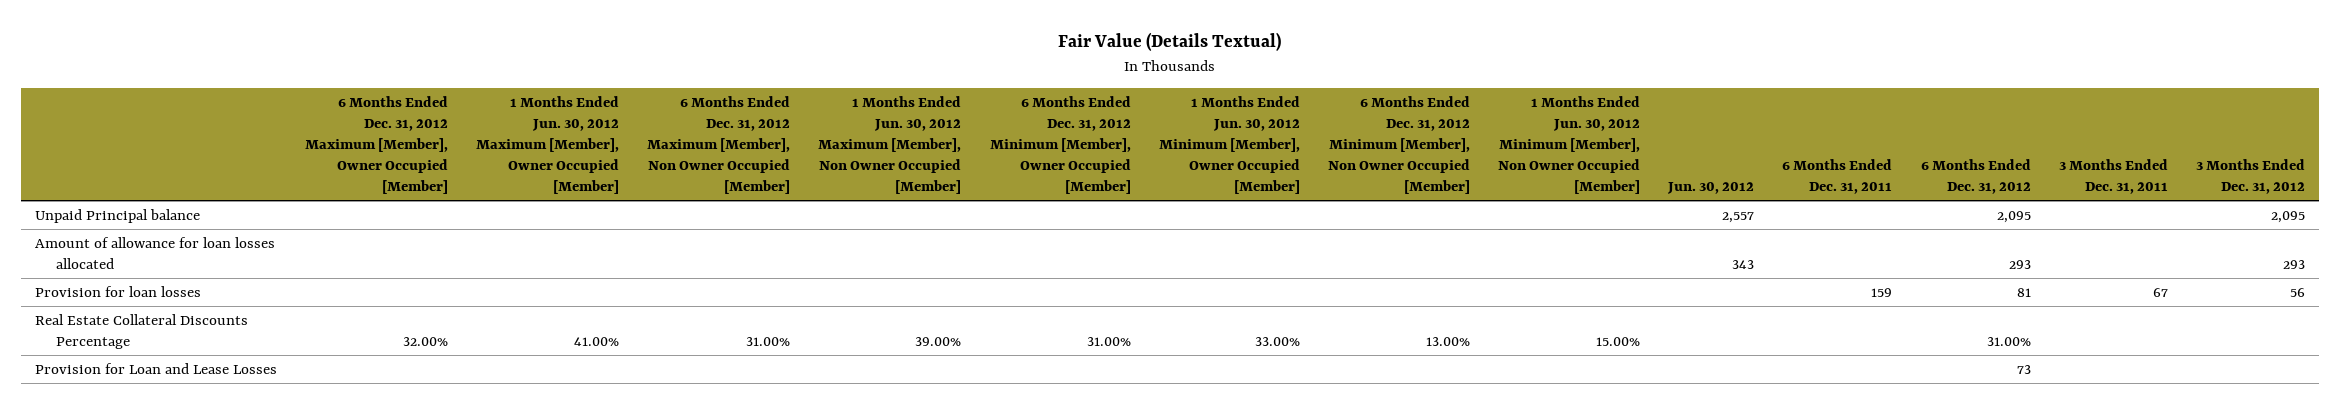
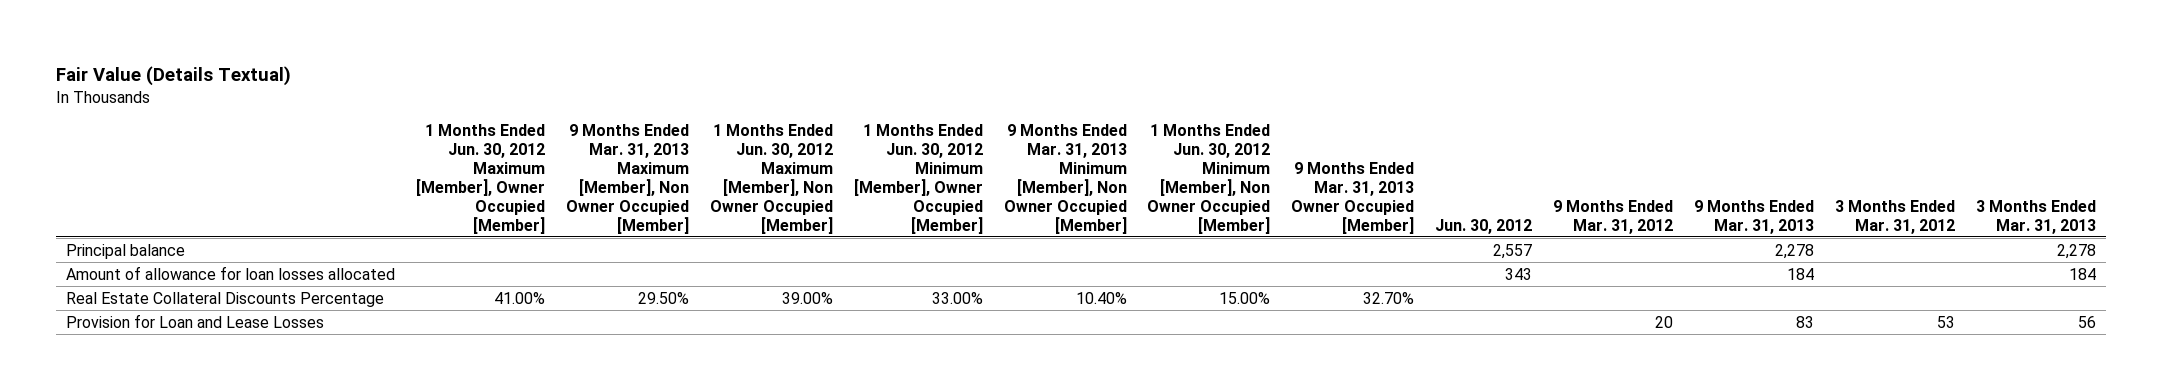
- | 6 Months Ended Dec. 31, 2012 Maximum [Member], Owner Occupied [Member] | 1 Months Ended Jun. 30, 2012 Maximum [Member], Owner Occupied [Member] | 6 Months Ended Dec. 31, 2012 Maximum [Member], Non Owner Occupied [Member] | 1 Months Ended Jun. 30, 2012 Maximum [Member], Non Owner Occupied [Member] | 6 Months Ended Dec. 31, 2012 Minimum [Member], Owner Occupied [Member] | 1 Months Ended Jun. 30, 2012 Minimum [Member], Owner Occupied [Member] | 6 Months Ended Dec. 31, 2012 Minimum [Member], Non Owner Occupied [Member] | 1 Months Ended Jun. 30, 2012 Minimum [Member], Non Owner Occupied [Member] | Jun. 30, 2012 | 6 Months Ended Dec. 31, 2011 | 6 Months Ended Dec. 31, 2012 | 3 Months Ended Dec. 31, 2011 | 3 Months Ended Dec. 31, 2012
+ | 1 Months Ended Jun. 30, 2012 Maximum [Member], Owner Occupied [Member] | 9 Months Ended Mar. 31, 2013 Maximum [Member], Non Owner Occupied [Member] | 1 Months Ended Jun. 30, 2012 Maximum [Member], Non Owner Occupied [Member] | 1 Months Ended Jun. 30, 2012 Minimum [Member], Owner Occupied [Member] | 9 Months Ended Mar. 31, 2013 Minimum [Member], Non Owner Occupied [Member] | 1 Months Ended Jun. 30, 2012 Minimum [Member], Non Owner Occupied [Member] | 9 Months Ended Mar. 31, 2013 Owner Occupied [Member] | Jun. 30, 2012 | 9 Months Ended Mar. 31, 2012 | 9 Months Ended Mar. 31, 2013 | 3 Months Ended Mar. 31, 2012 | 3 Months Ended Mar. 31, 2013
- Unpaid Principal balance | | | | | | | | | 2,557 | | 2,095 | | 2,095
+ Principal balance | | | | | | | | 2,557 | | 2,278 | | 2,278
- Provision for loan losses | | | | | | | | | | 159 | 81 | 67 | 56

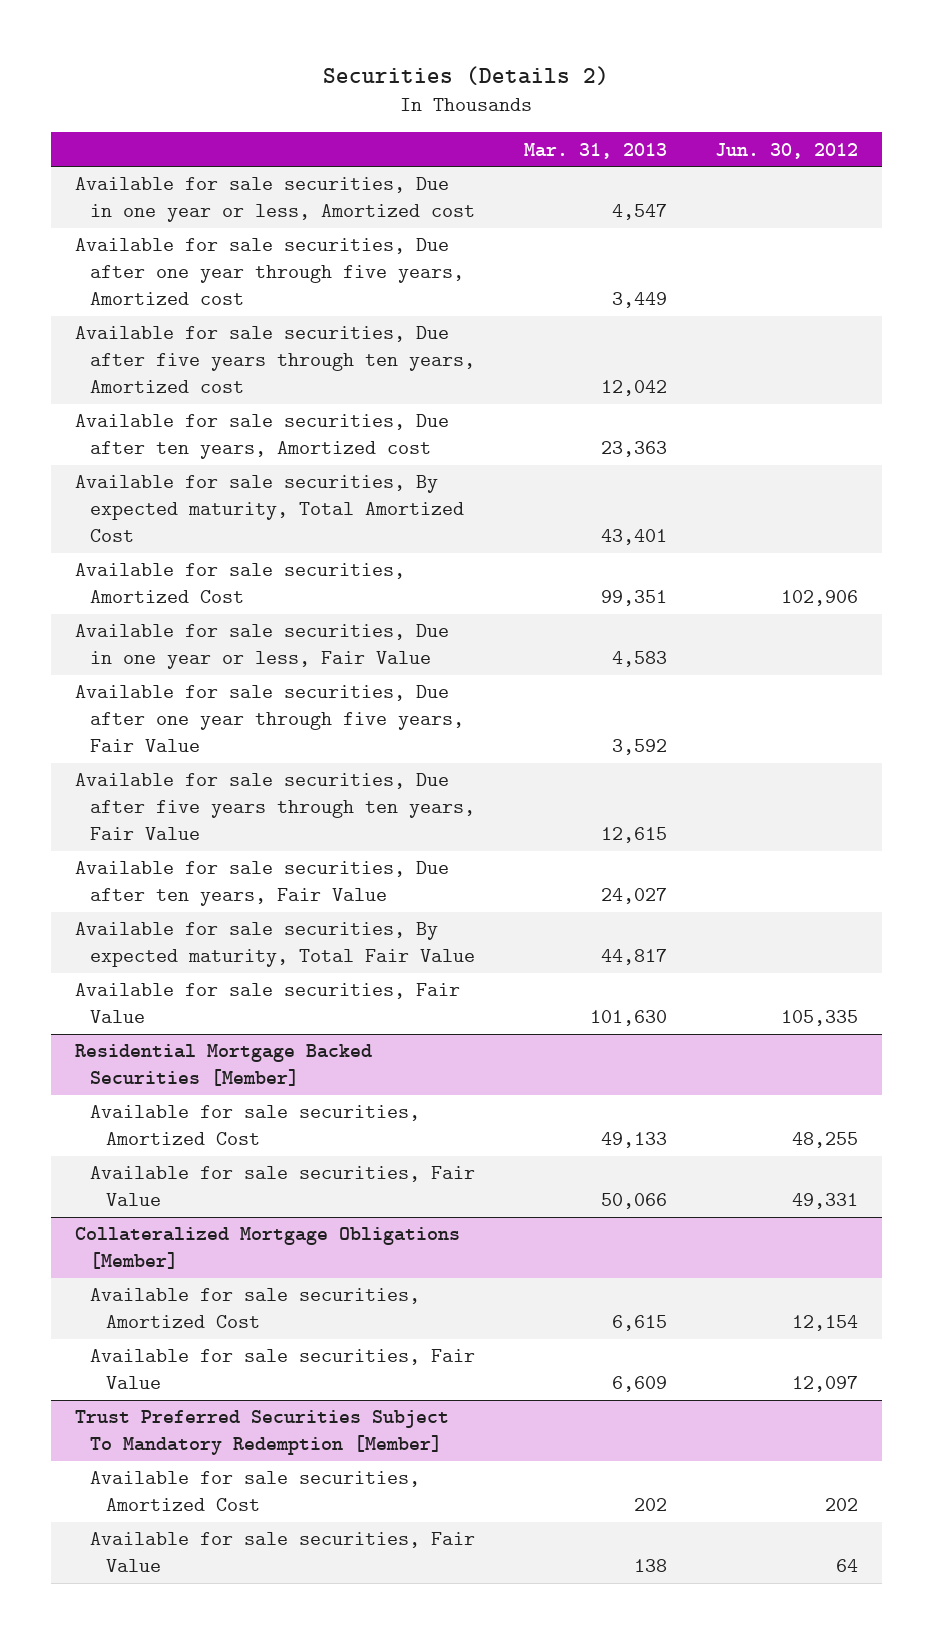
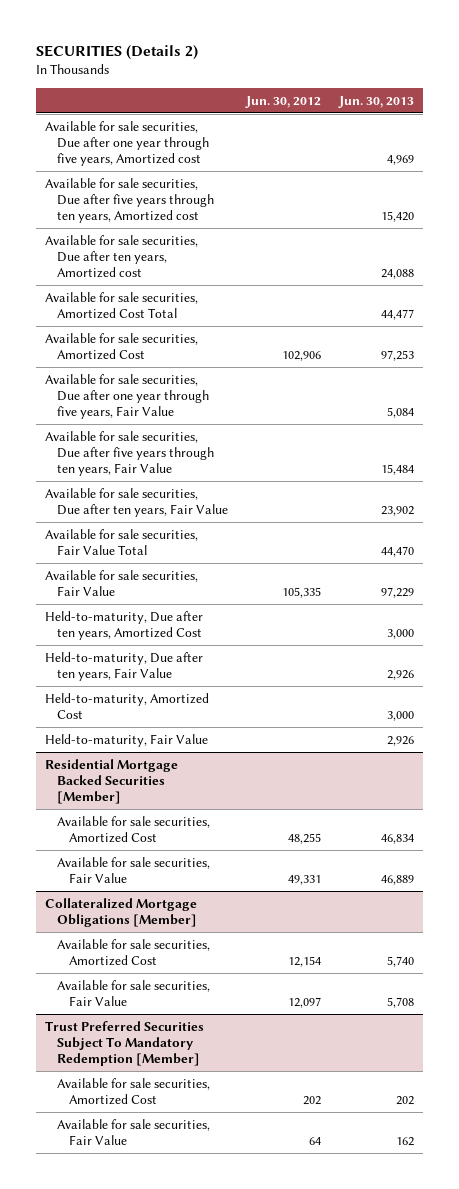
- Securities (Details 2)
+ SECURITIES (Details 2)
- | Mar. 31, 2013 | Jun. 30, 2012
+ | Jun. 30, 2012 | Jun. 30, 2013
- Available for sale securities, Due in one year or less, Amortized cost | 4,547 |
- Available for sale securities, By expected maturity, Total Amortized Cost | 43,401 |
+ Available for sale securities, Amortized Cost Total | | 44,477
- Available for sale securities, Due in one year or less, Fair Value | 4,583 |
- Available for sale securities, By expected maturity, Total Fair Value | 44,817 |
+ Available for sale securities, Fair Value Total | | 44,470
+ Held-to-maturity, Due after ten years, Amortized Cost | | 3,000
+ Held-to-maturity, Due after ten years, Fair Value | | 2,926
+ Held-to-maturity, Amortized Cost | | 3,000
+ Held-to-maturity, Fair Value | | 2,926

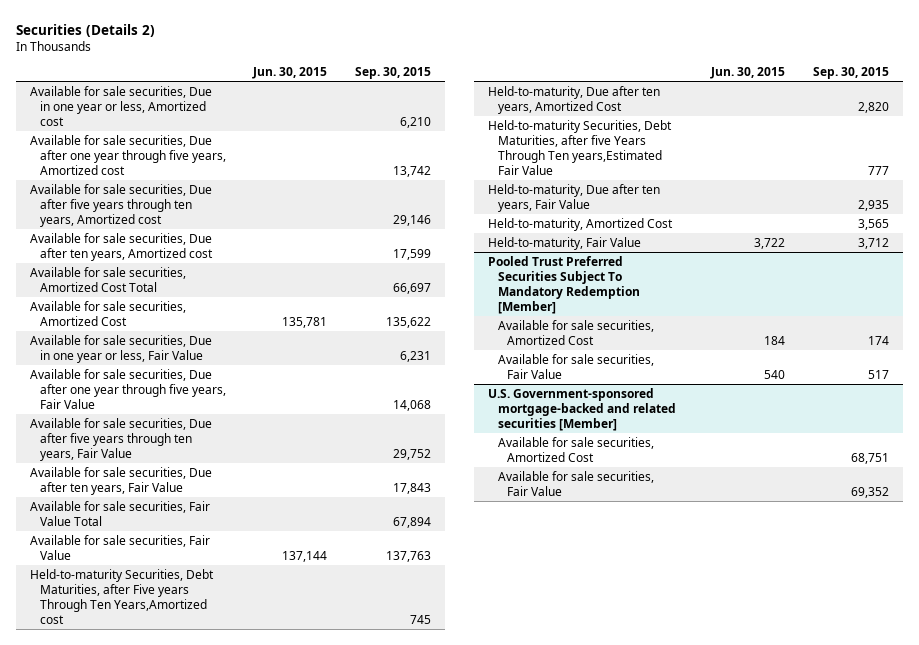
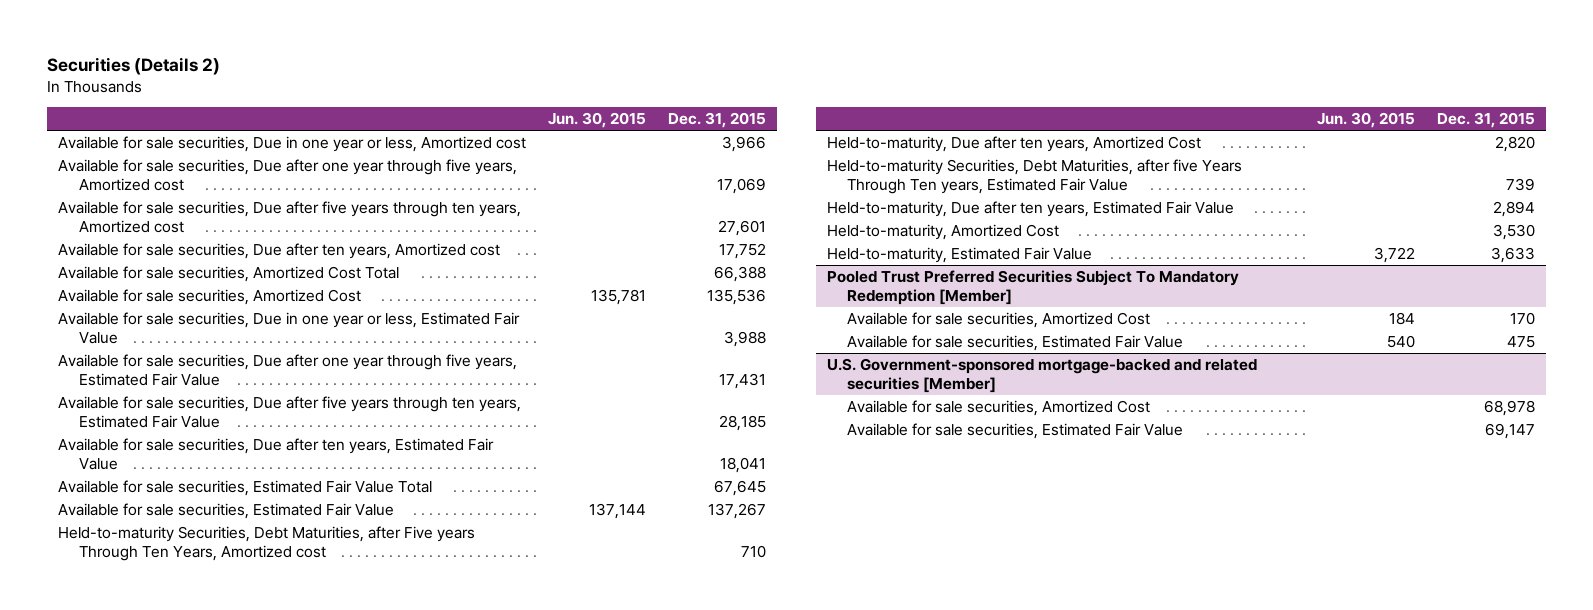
- | Jun. 30, 2015 | Sep. 30, 2015
+ | Jun. 30, 2015 | Dec. 31, 2015
- Available for sale securities, Due in one year or less, Fair Value | | 6,231
- Available for sale securities, Due after one year through five years, Fair Value | | 14,068
- Available for sale securities, Due after five years through ten years, Fair Value | | 29,752
- Available for sale securities, Due after ten years, Fair Value | | 17,843
- Available for sale securities, Fair Value Total | | 67,894
- Available for sale securities, Fair Value | 137,144 | 137,763
- Held-to-maturity Securities, Debt Maturities, after Five years Through Ten Years,Amortized cost | | 745
+ Available for sale securities, Due in one year or less, Estimated Fair Value | | 3,988
+ Available for sale securities, Due after one year through five years, Estimated Fair Value | | 17,431
+ Available for sale securities, Due after five years through ten years, Estimated Fair Value | | 28,185
+ Available for sale securities, Due after ten years, Estimated Fair Value | | 18,041
+ Available for sale securities, Estimated Fair Value Total | | 67,645
+ Available for sale securities, Estimated Fair Value | 137,144 | 137,267
+ Held-to-maturity Securities, Debt Maturities, after Five years Through Ten Years, Amortized cost | | 710
- Held-to-maturity Securities, Debt Maturities, after five Years Through Ten years,Estimated Fair Value | | 777
- Held-to-maturity, Due after ten years, Fair Value | | 2,935
+ Held-to-maturity Securities, Debt Maturities, after five Years Through Ten years, Estimated Fair Value | | 739
+ Held-to-maturity, Due after ten years, Estimated Fair Value | | 2,894
- Held-to-maturity, Fair Value | 3,722 | 3,712
+ Held-to-maturity, Estimated Fair Value | 3,722 | 3,633
@ Pooled Trust Preferred Securities Subject To Mandatory Redemption [Member]
- Available for sale securities, Fair Value | 540 | 517
+ Available for sale securities, Estimated Fair Value | 540 | 475
@ U.S. Government-sponsored mortgage-backed and related securities [Member]
- Available for sale securities, Fair Value | | 69,352
+ Available for sale securities, Estimated Fair Value | | 69,147

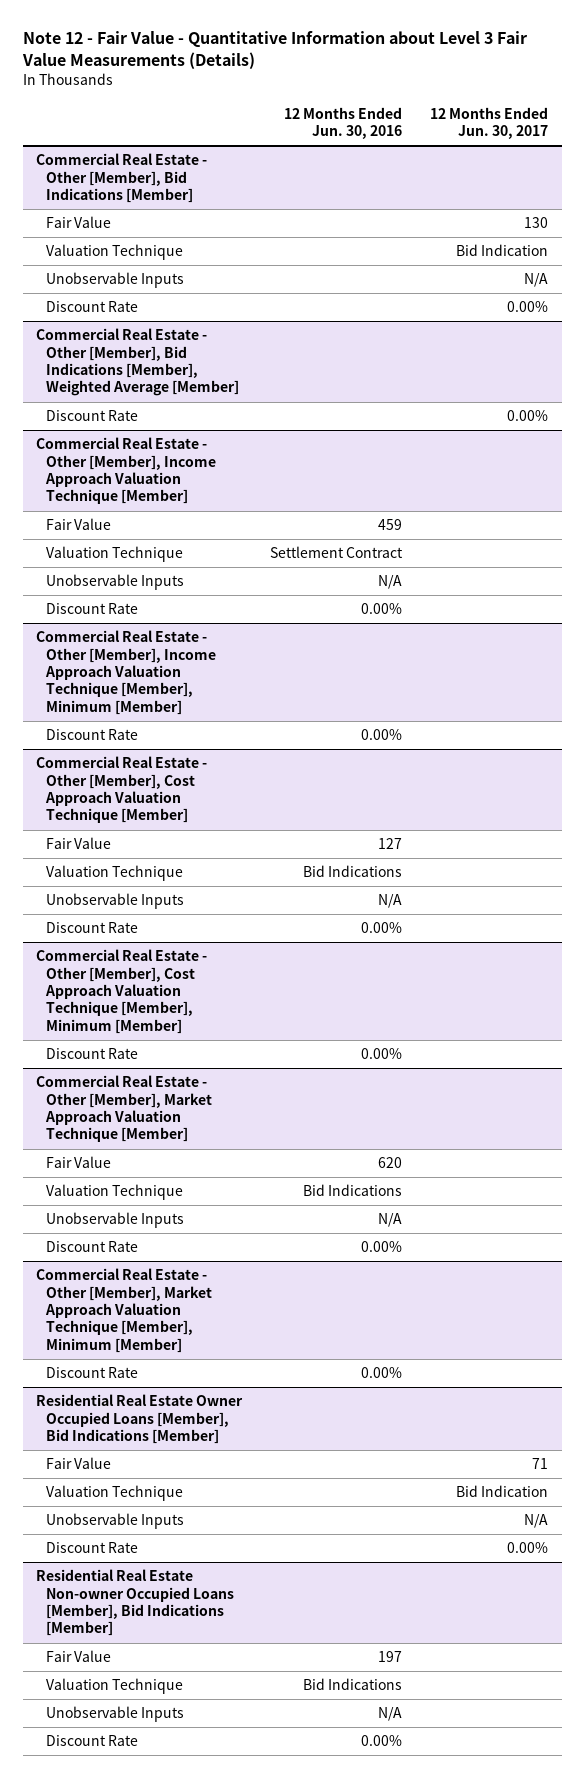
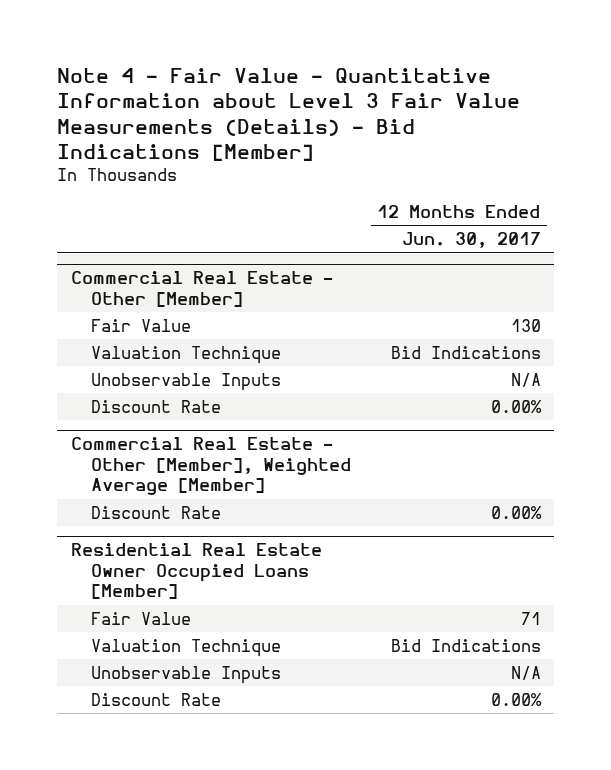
- Note 12 - Fair Value - Quantitative Information about Level 3 Fair Value Measurements (Details)
+ Note 4 - Fair Value - Quantitative Information about Level 3 Fair Value Measurements (Details) - Bid Indications [Member]
- | 12 Months Ended Jun. 30, 2016 | 12 Months Ended Jun. 30, 2017
+ | 12 Months Ended Jun. 30, 2017
- Commercial Real Estate - Other [Member], Bid Indications [Member]
+ Commercial Real Estate - Other [Member]
- Valuation Technique | | Bid Indication
+ Valuation Technique | Bid Indications
- Commercial Real Estate - Other [Member], Bid Indications [Member], Weighted Average [Member]
+ Commercial Real Estate - Other [Member], Weighted Average [Member]
- Commercial Real Estate - Other [Member], Income Approach Valuation Technique [Member]
- Fair Value | 459 |
- Valuation Technique | Settlement Contract |
- Unobservable Inputs | N/A |
- Discount Rate | 0.00% |
- Commercial Real Estate - Other [Member], Income Approach Valuation Technique [Member], Minimum [Member]
- Discount Rate | 0.00% |
- Commercial Real Estate - Other [Member], Cost Approach Valuation Technique [Member]
- Fair Value | 127 |
- Valuation Technique | Bid Indications |
- Unobservable Inputs | N/A |
- Discount Rate | 0.00% |
- Commercial Real Estate - Other [Member], Cost Approach Valuation Technique [Member], Minimum [Member]
- Discount Rate | 0.00% |
- Commercial Real Estate - Other [Member], Market Approach Valuation Technique [Member]
- Fair Value | 620 |
- Valuation Technique | Bid Indications |
- Unobservable Inputs | N/A |
- Discount Rate | 0.00% |
- Commercial Real Estate - Other [Member], Market Approach Valuation Technique [Member], Minimum [Member]
- Discount Rate | 0.00% |
- Residential Real Estate Owner Occupied Loans [Member], Bid Indications [Member]
+ Residential Real Estate Owner Occupied Loans [Member]
- Valuation Technique | | Bid Indication
+ Valuation Technique | Bid Indications
- Residential Real Estate Non-owner Occupied Loans [Member], Bid Indications [Member]
- Fair Value | 197 |
- Valuation Technique | Bid Indications |
- Unobservable Inputs | N/A |
- Discount Rate | 0.00% |

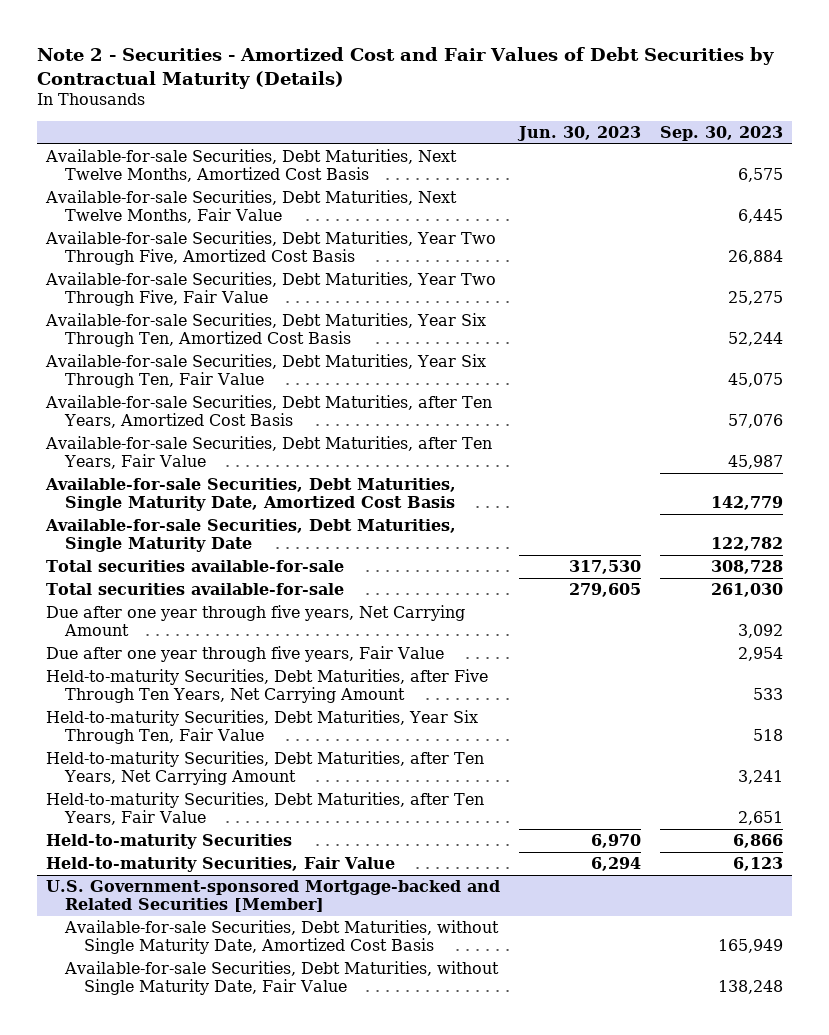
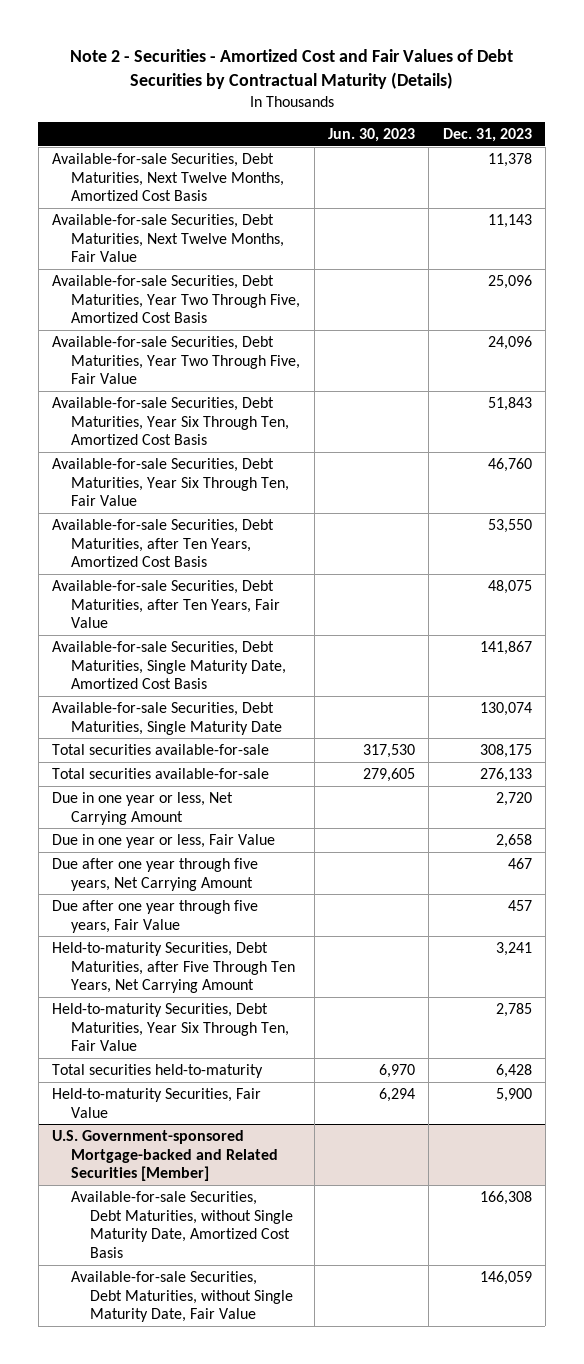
- | Jun. 30, 2023 | Sep. 30, 2023
+ | Jun. 30, 2023 | Dec. 31, 2023
+ Due in one year or less, Net Carrying Amount | | 2,720
+ Due in one year or less, Fair Value | | 2,658
- Held-to-maturity Securities, Debt Maturities, after Ten Years, Net Carrying Amount | | 3,241
- Held-to-maturity Securities, Debt Maturities, after Ten Years, Fair Value | | 2,651
- Held-to-maturity Securities | 6,970 | 6,866
+ Total securities held-to-maturity | 6,970 | 6,428

